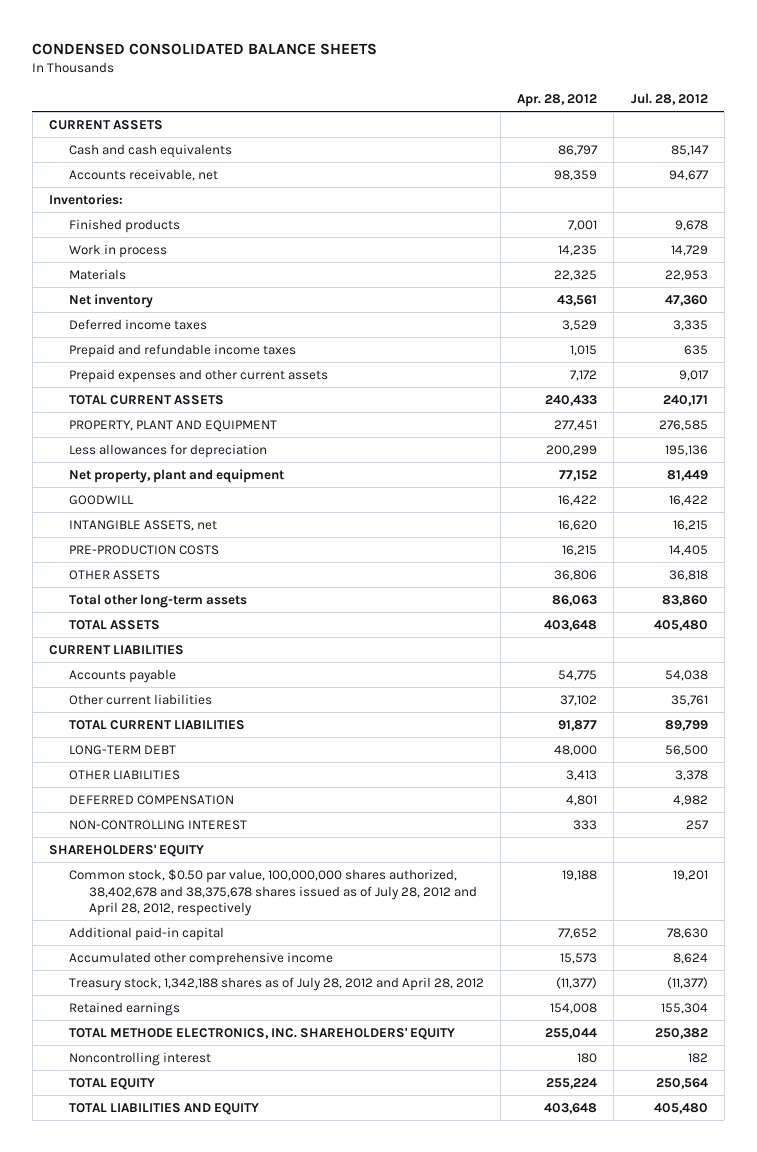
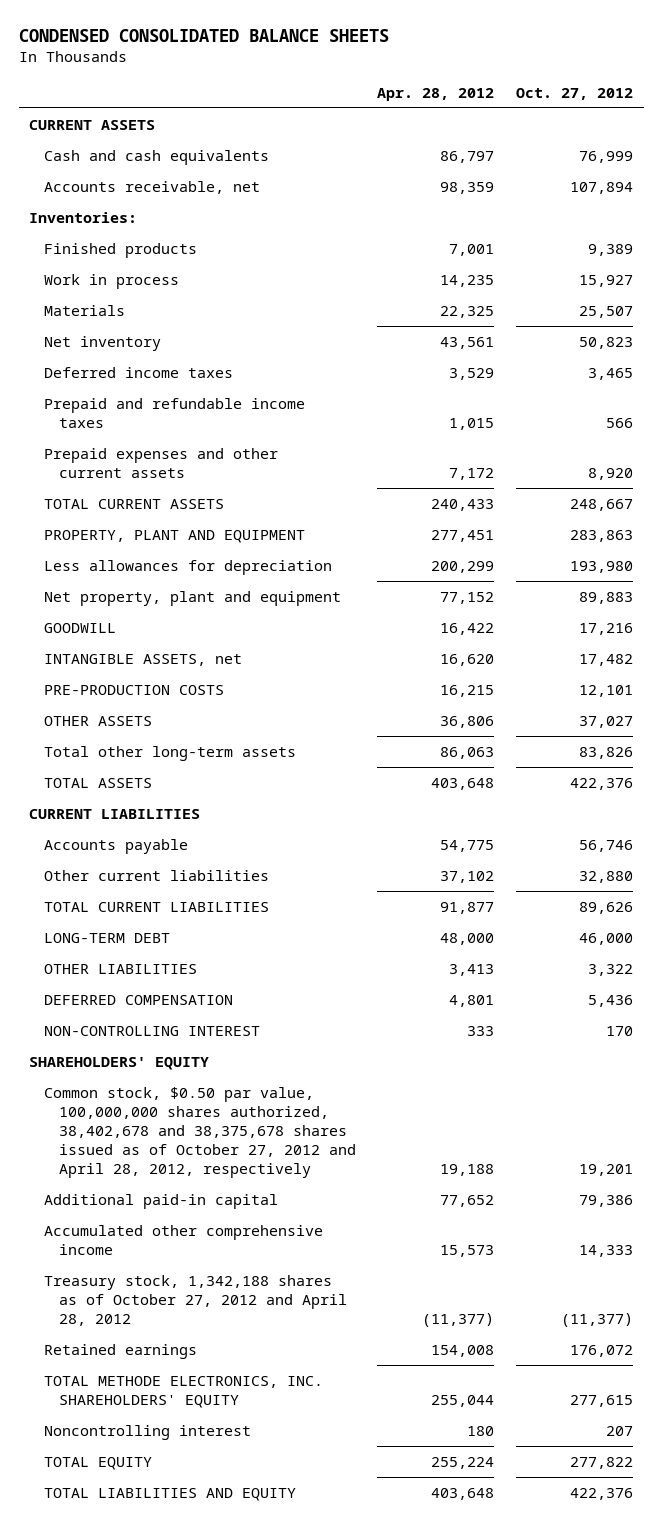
- | Apr. 28, 2012 | Jul. 28, 2012
+ | Apr. 28, 2012 | Oct. 27, 2012
- Common stock, $0.50 par value, 100,000,000 shares authorized, 38,402,678 and 38,375,678 shares issued as of July 28, 2012 and April 28, 2012, respectively | 19,188 | 19,201
+ Common stock, $0.50 par value, 100,000,000 shares authorized, 38,402,678 and 38,375,678 shares issued as of October 27, 2012 and April 28, 2012, respectively | 19,188 | 19,201
- Treasury stock, 1,342,188 shares as of July 28, 2012 and April 28, 2012 | (11,377) | (11,377)
+ Treasury stock, 1,342,188 shares as of October 27, 2012 and April 28, 2012 | (11,377) | (11,377)

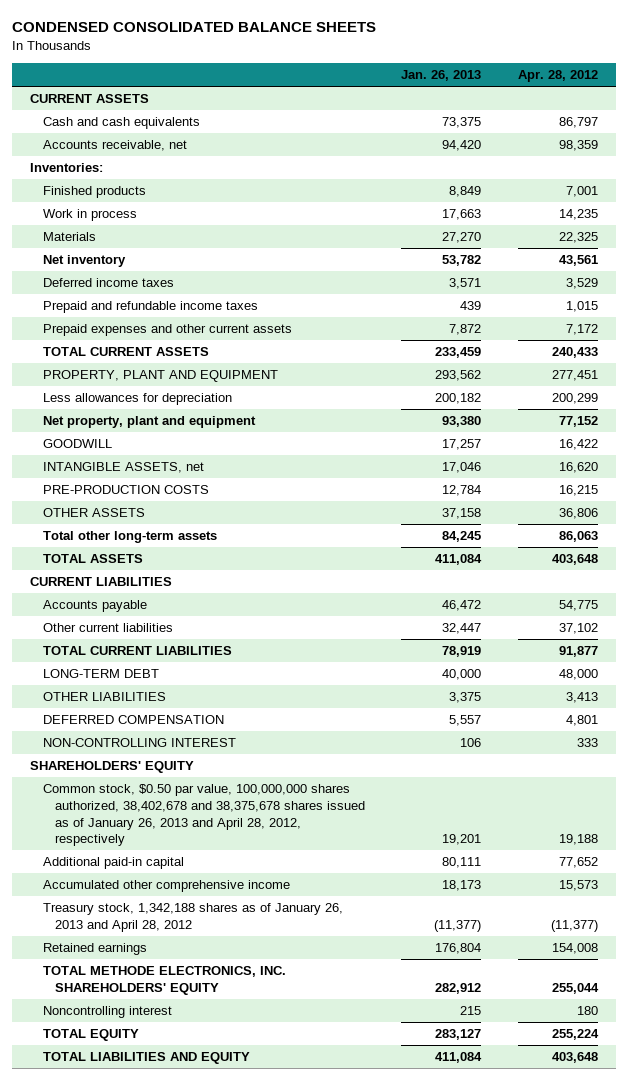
- | Apr. 28, 2012 | Oct. 27, 2012
+ | Jan. 26, 2013 | Apr. 28, 2012
- Common stock, $0.50 par value, 100,000,000 shares authorized, 38,402,678 and 38,375,678 shares issued as of October 27, 2012 and April 28, 2012, respectively | 19,188 | 19,201
+ Common stock, $0.50 par value, 100,000,000 shares authorized, 38,402,678 and 38,375,678 shares issued as of January 26, 2013 and April 28, 2012, respectively | 19,201 | 19,188
- Treasury stock, 1,342,188 shares as of October 27, 2012 and April 28, 2012 | (11,377) | (11,377)
+ Treasury stock, 1,342,188 shares as of January 26, 2013 and April 28, 2012 | (11,377) | (11,377)

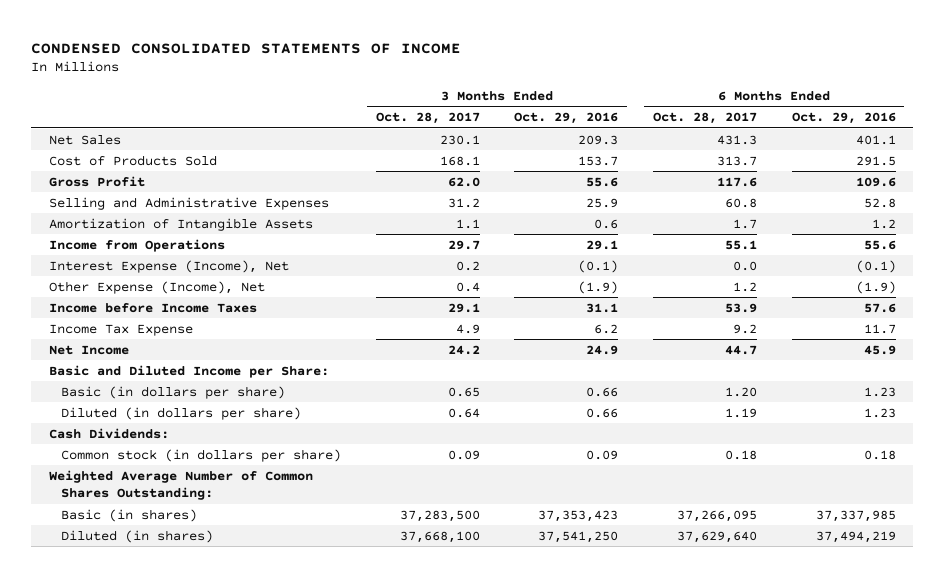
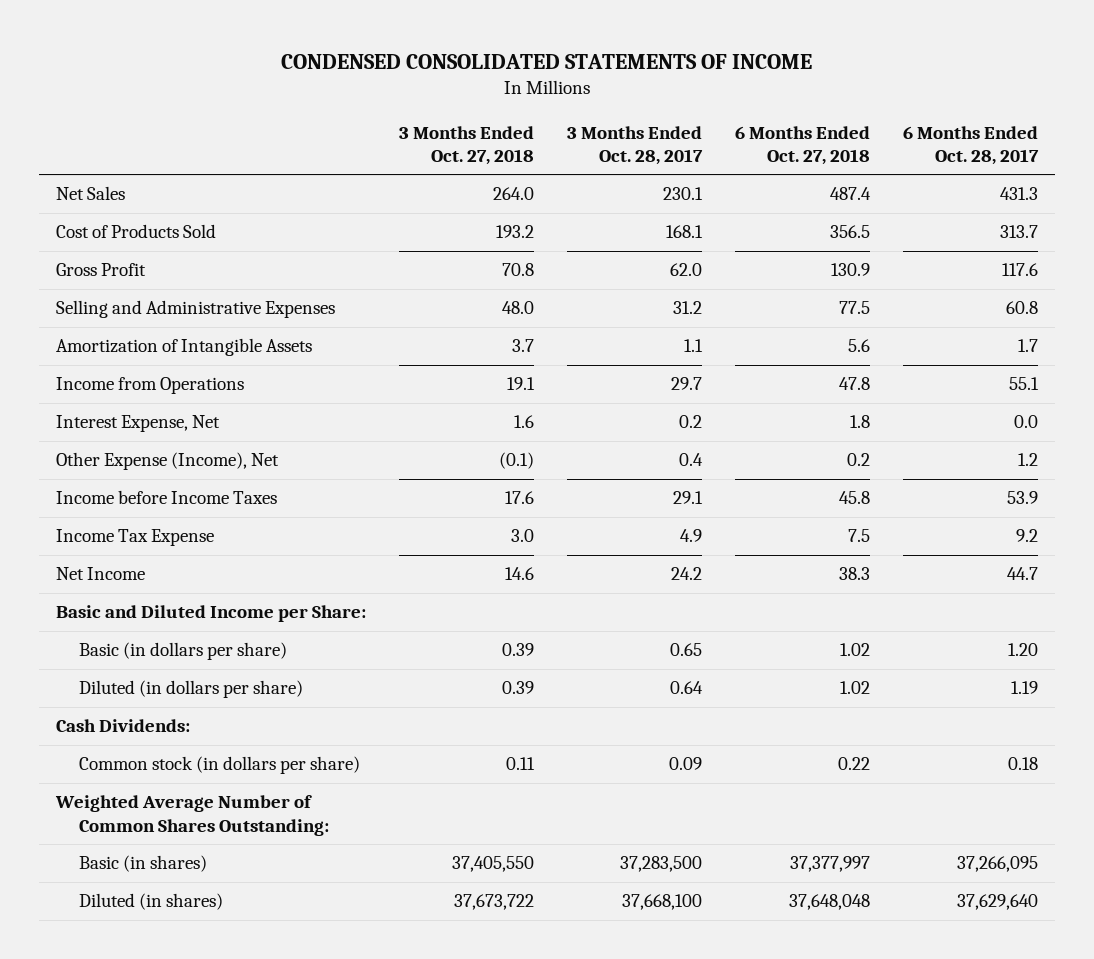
- | 3 Months Ended Oct. 28, 2017 | 3 Months Ended Oct. 29, 2016 | 6 Months Ended Oct. 28, 2017 | 6 Months Ended Oct. 29, 2016
+ | 3 Months Ended Oct. 27, 2018 | 3 Months Ended Oct. 28, 2017 | 6 Months Ended Oct. 27, 2018 | 6 Months Ended Oct. 28, 2017
- Interest Expense (Income), Net | 0.2 | (0.1) | 0.0 | (0.1)
+ Interest Expense, Net | 1.6 | 0.2 | 1.8 | 0.0

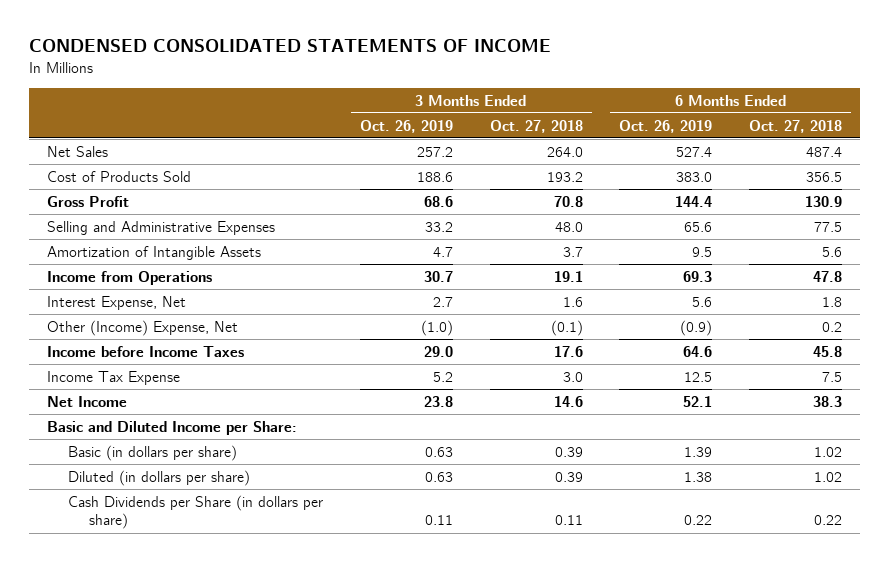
- | 3 Months Ended Oct. 27, 2018 | 3 Months Ended Oct. 28, 2017 | 6 Months Ended Oct. 27, 2018 | 6 Months Ended Oct. 28, 2017
+ | 3 Months Ended Oct. 26, 2019 | 3 Months Ended Oct. 27, 2018 | 6 Months Ended Oct. 26, 2019 | 6 Months Ended Oct. 27, 2018
- Other Expense (Income), Net | (0.1) | 0.4 | 0.2 | 1.2
+ Other (Income) Expense, Net | (1.0) | (0.1) | (0.9) | 0.2
- Cash Dividends:
- Common stock (in dollars per share) | 0.11 | 0.09 | 0.22 | 0.18
- Weighted Average Number of Common Shares Outstanding:
- Basic (in shares) | 37,405,550 | 37,283,500 | 37,377,997 | 37,266,095
- Diluted (in shares) | 37,673,722 | 37,668,100 | 37,648,048 | 37,629,640
+ Cash Dividends per Share (in dollars per share) | 0.11 | 0.11 | 0.22 | 0.22

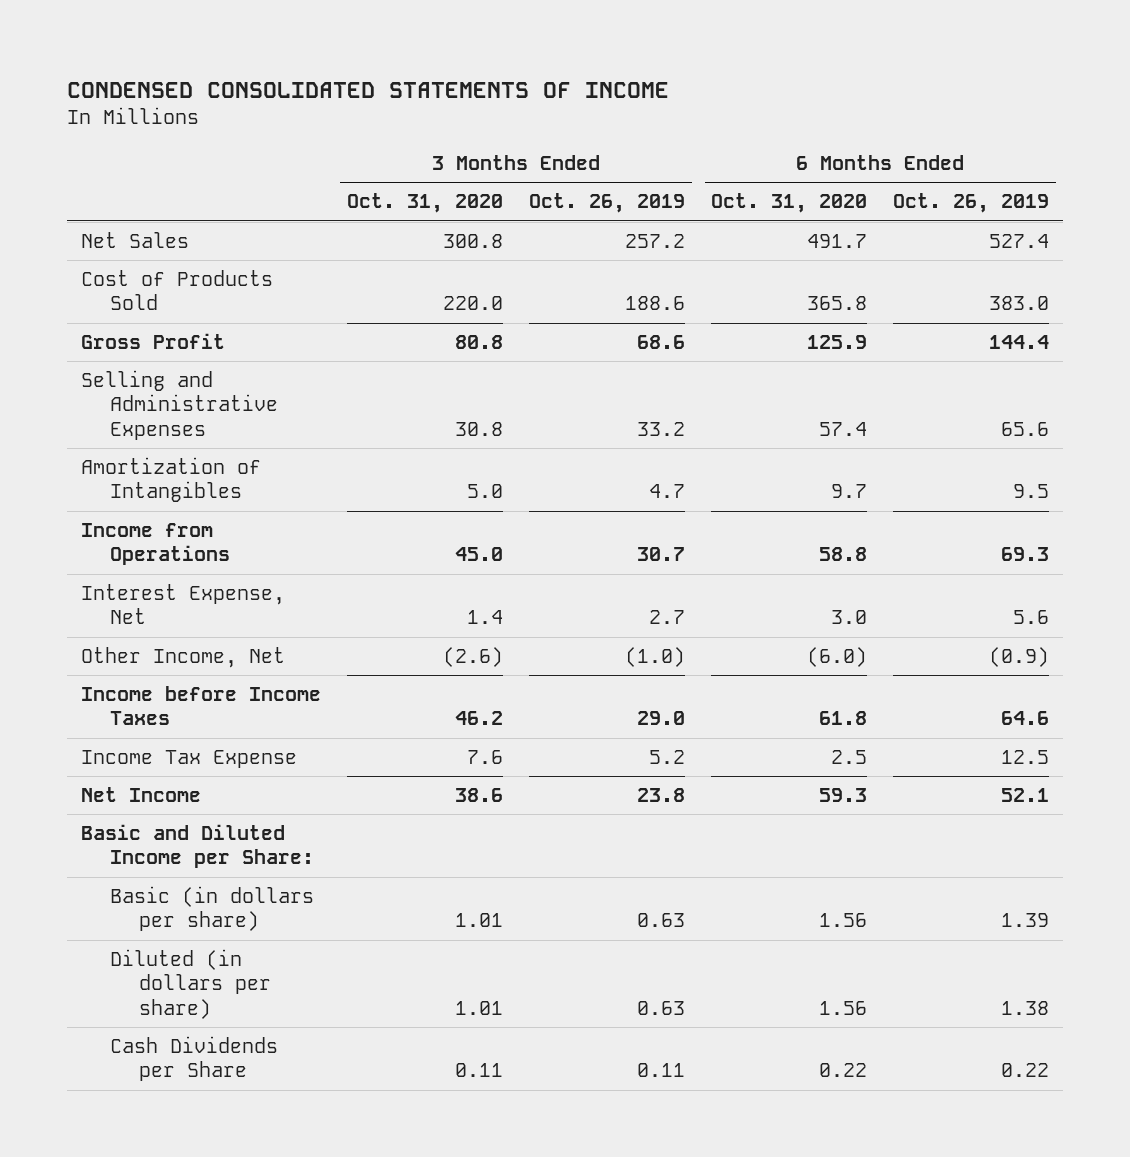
- | 3 Months Ended Oct. 26, 2019 | 3 Months Ended Oct. 27, 2018 | 6 Months Ended Oct. 26, 2019 | 6 Months Ended Oct. 27, 2018
+ | 3 Months Ended Oct. 31, 2020 | 3 Months Ended Oct. 26, 2019 | 6 Months Ended Oct. 31, 2020 | 6 Months Ended Oct. 26, 2019
- Amortization of Intangible Assets | 4.7 | 3.7 | 9.5 | 5.6
+ Amortization of Intangibles | 5.0 | 4.7 | 9.7 | 9.5
- Other (Income) Expense, Net | (1.0) | (0.1) | (0.9) | 0.2
+ Other Income, Net | (2.6) | (1.0) | (6.0) | (0.9)
- Cash Dividends per Share (in dollars per share) | 0.11 | 0.11 | 0.22 | 0.22
+ Cash Dividends per Share | 0.11 | 0.11 | 0.22 | 0.22

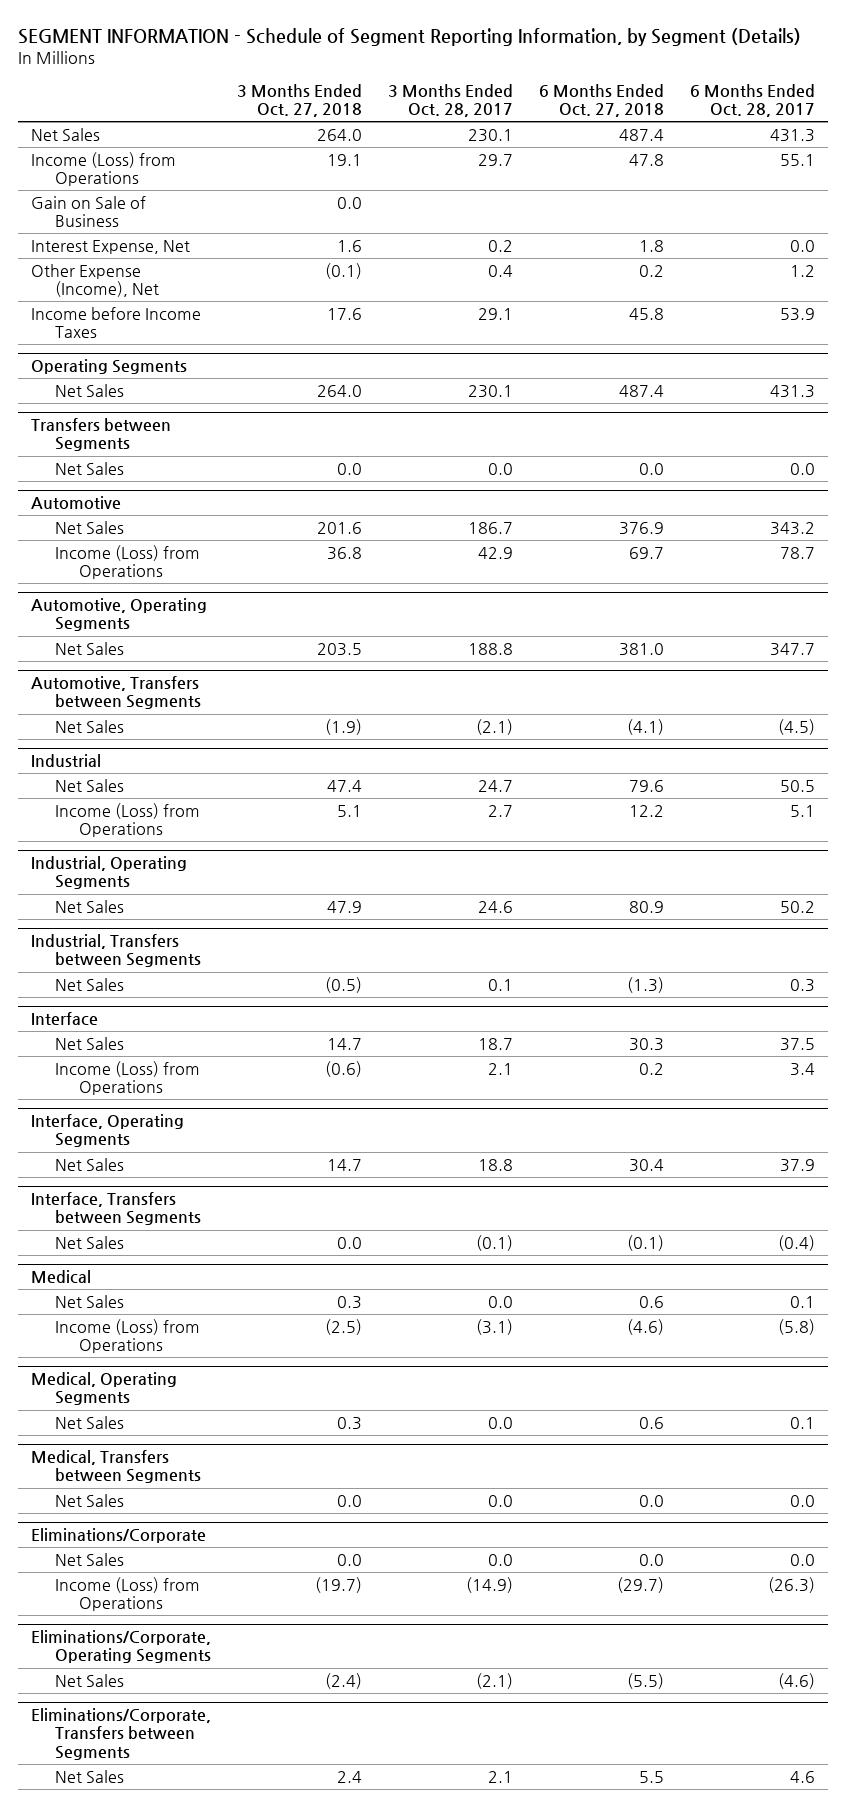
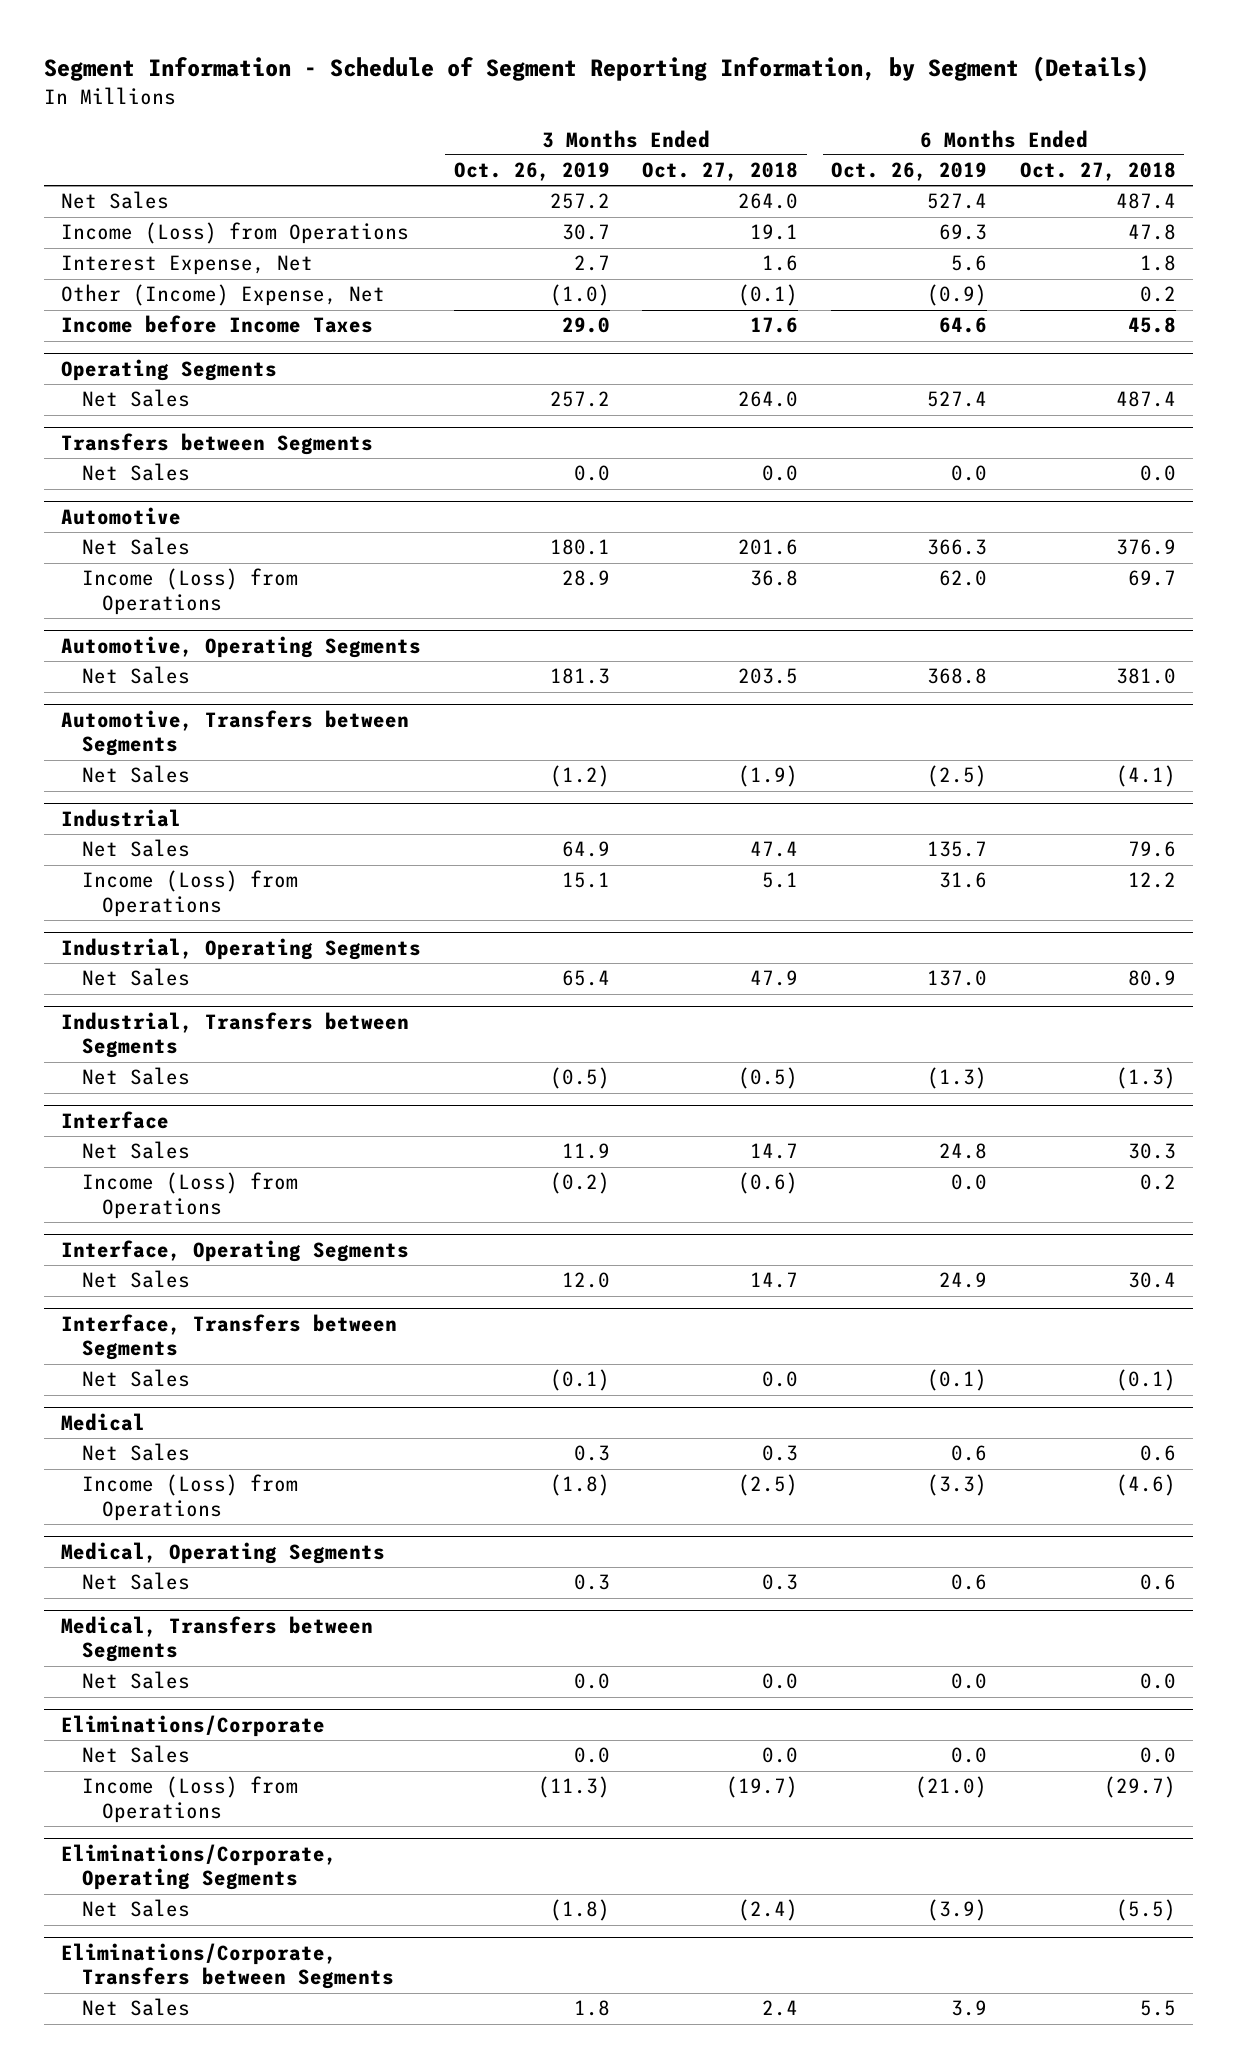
- SEGMENT INFORMATION - Schedule of Segment Reporting Information, by Segment (Details)
+ Segment Information - Schedule of Segment Reporting Information, by Segment (Details)
- | 3 Months Ended Oct. 27, 2018 | 3 Months Ended Oct. 28, 2017 | 6 Months Ended Oct. 27, 2018 | 6 Months Ended Oct. 28, 2017
+ | 3 Months Ended Oct. 26, 2019 | 3 Months Ended Oct. 27, 2018 | 6 Months Ended Oct. 26, 2019 | 6 Months Ended Oct. 27, 2018
- Gain on Sale of Business | 0.0 | | |
- Other Expense (Income), Net | (0.1) | 0.4 | 0.2 | 1.2
+ Other (Income) Expense, Net | (1.0) | (0.1) | (0.9) | 0.2

